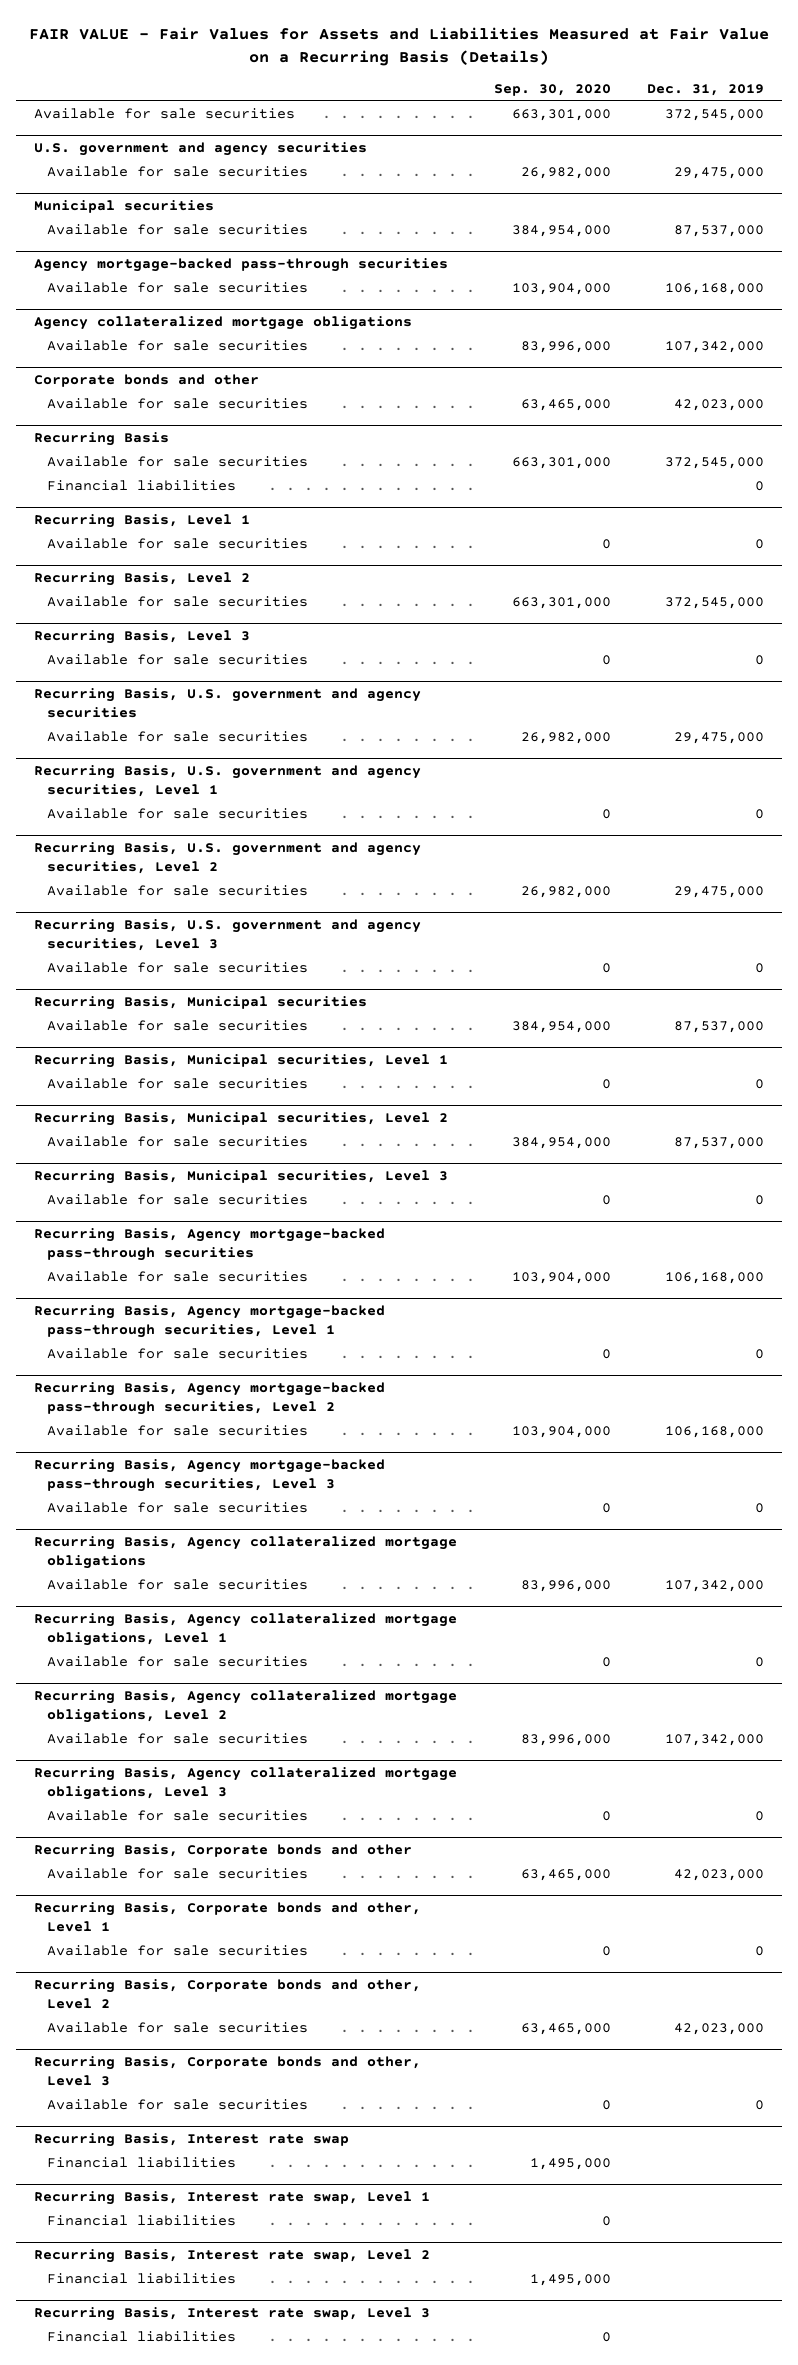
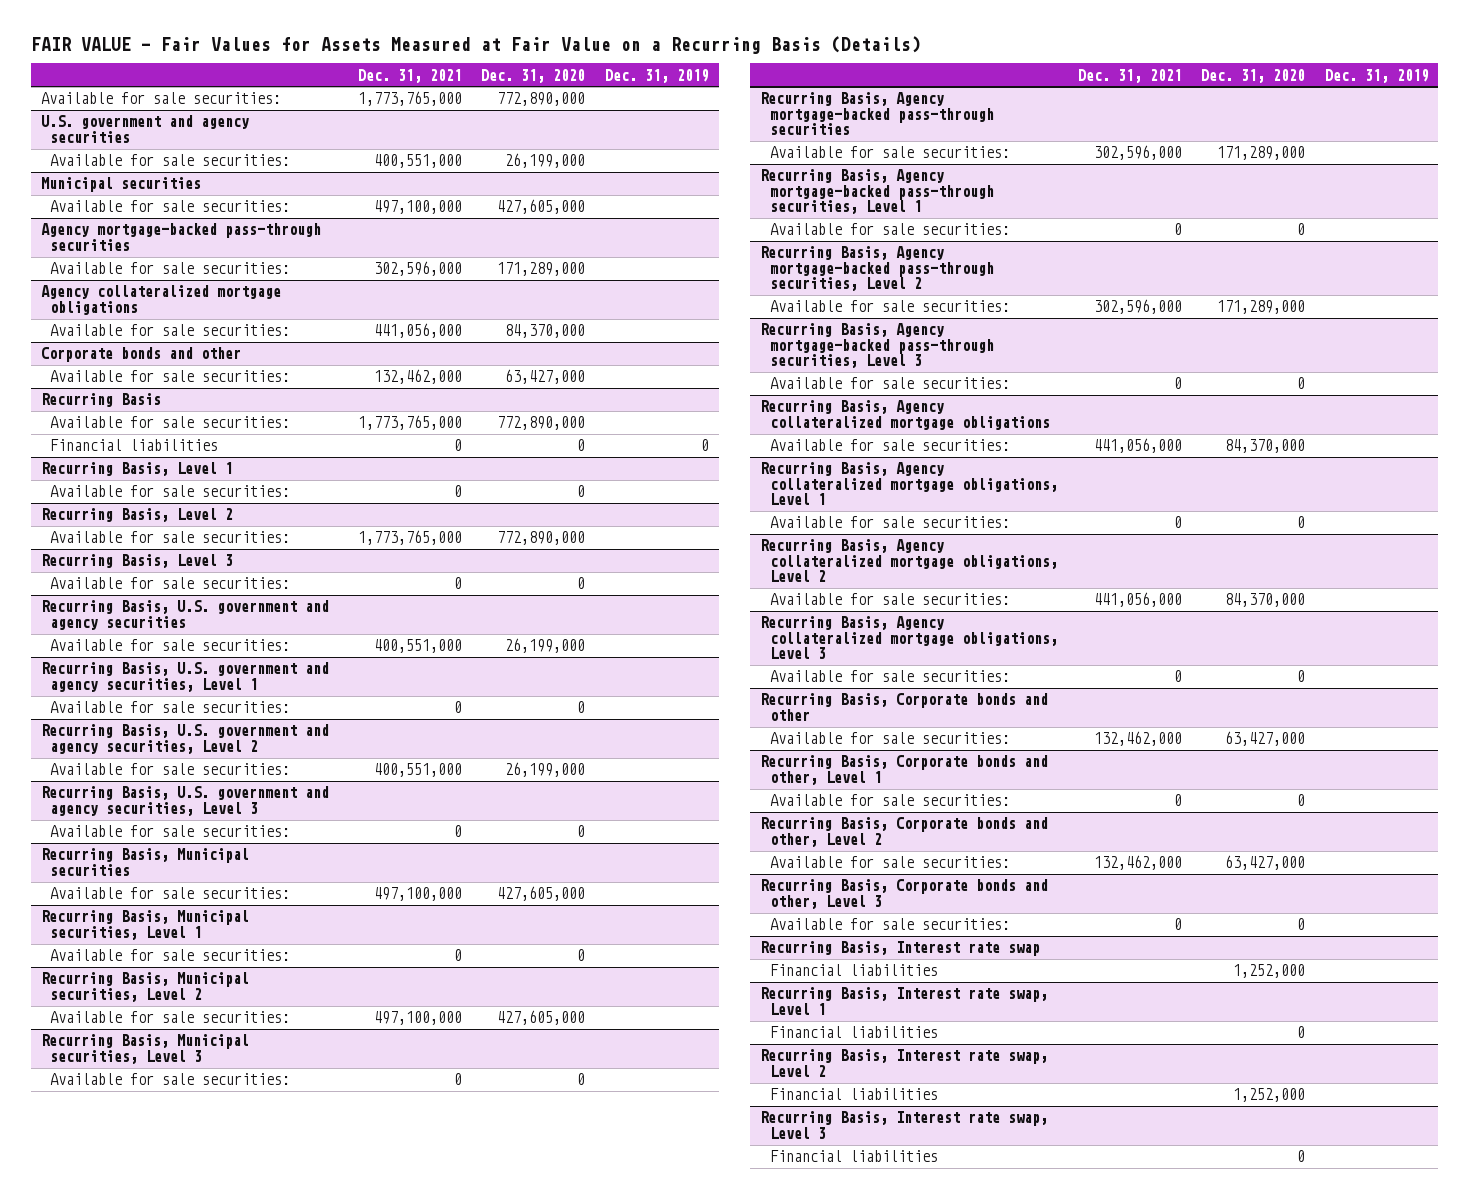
- FAIR VALUE - Fair Values for Assets and Liabilities Measured at Fair Value on a Recurring Basis (Details)
+ FAIR VALUE - Fair Values for Assets Measured at Fair Value on a Recurring Basis (Details)
- | Sep. 30, 2020 | Dec. 31, 2019
+ | Dec. 31, 2021 | Dec. 31, 2020 | Dec. 31, 2019
- Available for sale securities | 663,301,000 | 372,545,000
+ Available for sale securities: | 1,773,765,000 | 772,890,000 |
@ U.S. government and agency securities
- Available for sale securities | 26,982,000 | 29,475,000
+ Available for sale securities: | 400,551,000 | 26,199,000 |
@ Municipal securities
- Available for sale securities | 384,954,000 | 87,537,000
+ Available for sale securities: | 497,100,000 | 427,605,000 |
@ Agency mortgage-backed pass-through securities
- Available for sale securities | 103,904,000 | 106,168,000
+ Available for sale securities: | 302,596,000 | 171,289,000 |
@ Agency collateralized mortgage obligations
- Available for sale securities | 83,996,000 | 107,342,000
+ Available for sale securities: | 441,056,000 | 84,370,000 |
@ Corporate bonds and other
- Available for sale securities | 63,465,000 | 42,023,000
+ Available for sale securities: | 132,462,000 | 63,427,000 |
@ Recurring Basis
- Available for sale securities | 663,301,000 | 372,545,000
+ Available for sale securities: | 1,773,765,000 | 772,890,000 |
@ Recurring Basis, Level 1
- Available for sale securities | 0 | 0
+ Available for sale securities: | 0 | 0 |
@ Recurring Basis, Level 2
- Available for sale securities | 663,301,000 | 372,545,000
+ Available for sale securities: | 1,773,765,000 | 772,890,000 |
@ Recurring Basis, Level 3
- Available for sale securities | 0 | 0
+ Available for sale securities: | 0 | 0 |
@ Recurring Basis, U.S. government and agency securities
- Available for sale securities | 26,982,000 | 29,475,000
+ Available for sale securities: | 400,551,000 | 26,199,000 |
@ Recurring Basis, U.S. government and agency securities, Level 1
- Available for sale securities | 0 | 0
+ Available for sale securities: | 0 | 0 |
@ Recurring Basis, U.S. government and agency securities, Level 2
- Available for sale securities | 26,982,000 | 29,475,000
+ Available for sale securities: | 400,551,000 | 26,199,000 |
@ Recurring Basis, U.S. government and agency securities, Level 3
- Available for sale securities | 0 | 0
+ Available for sale securities: | 0 | 0 |
@ Recurring Basis, Municipal securities
- Available for sale securities | 384,954,000 | 87,537,000
+ Available for sale securities: | 497,100,000 | 427,605,000 |
@ Recurring Basis, Municipal securities, Level 1
- Available for sale securities | 0 | 0
+ Available for sale securities: | 0 | 0 |
@ Recurring Basis, Municipal securities, Level 2
- Available for sale securities | 384,954,000 | 87,537,000
+ Available for sale securities: | 497,100,000 | 427,605,000 |
@ Recurring Basis, Municipal securities, Level 3
- Available for sale securities | 0 | 0
+ Available for sale securities: | 0 | 0 |
@ Recurring Basis, Agency mortgage-backed pass-through securities
- Available for sale securities | 103,904,000 | 106,168,000
+ Available for sale securities: | 302,596,000 | 171,289,000 |
@ Recurring Basis, Agency mortgage-backed pass-through securities, Level 1
- Available for sale securities | 0 | 0
+ Available for sale securities: | 0 | 0 |
@ Recurring Basis, Agency mortgage-backed pass-through securities, Level 2
- Available for sale securities | 103,904,000 | 106,168,000
+ Available for sale securities: | 302,596,000 | 171,289,000 |
@ Recurring Basis, Agency mortgage-backed pass-through securities, Level 3
- Available for sale securities | 0 | 0
+ Available for sale securities: | 0 | 0 |
@ Recurring Basis, Agency collateralized mortgage obligations
- Available for sale securities | 83,996,000 | 107,342,000
+ Available for sale securities: | 441,056,000 | 84,370,000 |
@ Recurring Basis, Agency collateralized mortgage obligations, Level 1
- Available for sale securities | 0 | 0
+ Available for sale securities: | 0 | 0 |
@ Recurring Basis, Agency collateralized mortgage obligations, Level 2
- Available for sale securities | 83,996,000 | 107,342,000
+ Available for sale securities: | 441,056,000 | 84,370,000 |
@ Recurring Basis, Agency collateralized mortgage obligations, Level 3
- Available for sale securities | 0 | 0
+ Available for sale securities: | 0 | 0 |
@ Recurring Basis, Corporate bonds and other
- Available for sale securities | 63,465,000 | 42,023,000
+ Available for sale securities: | 132,462,000 | 63,427,000 |
@ Recurring Basis, Corporate bonds and other, Level 1
- Available for sale securities | 0 | 0
+ Available for sale securities: | 0 | 0 |
@ Recurring Basis, Corporate bonds and other, Level 2
- Available for sale securities | 63,465,000 | 42,023,000
+ Available for sale securities: | 132,462,000 | 63,427,000 |
@ Recurring Basis, Corporate bonds and other, Level 3
- Available for sale securities | 0 | 0
+ Available for sale securities: | 0 | 0 |

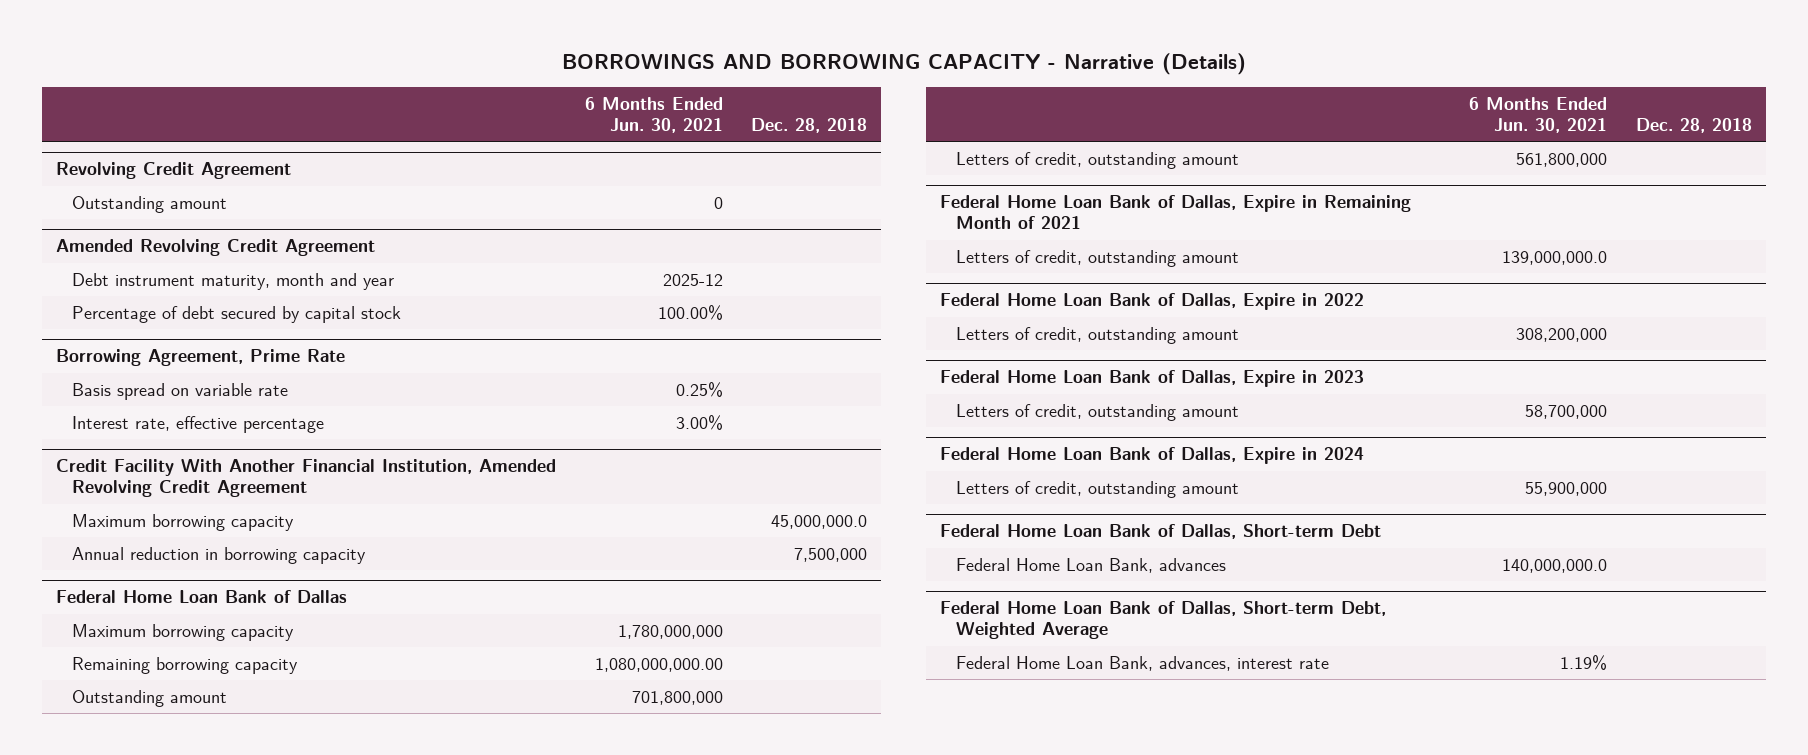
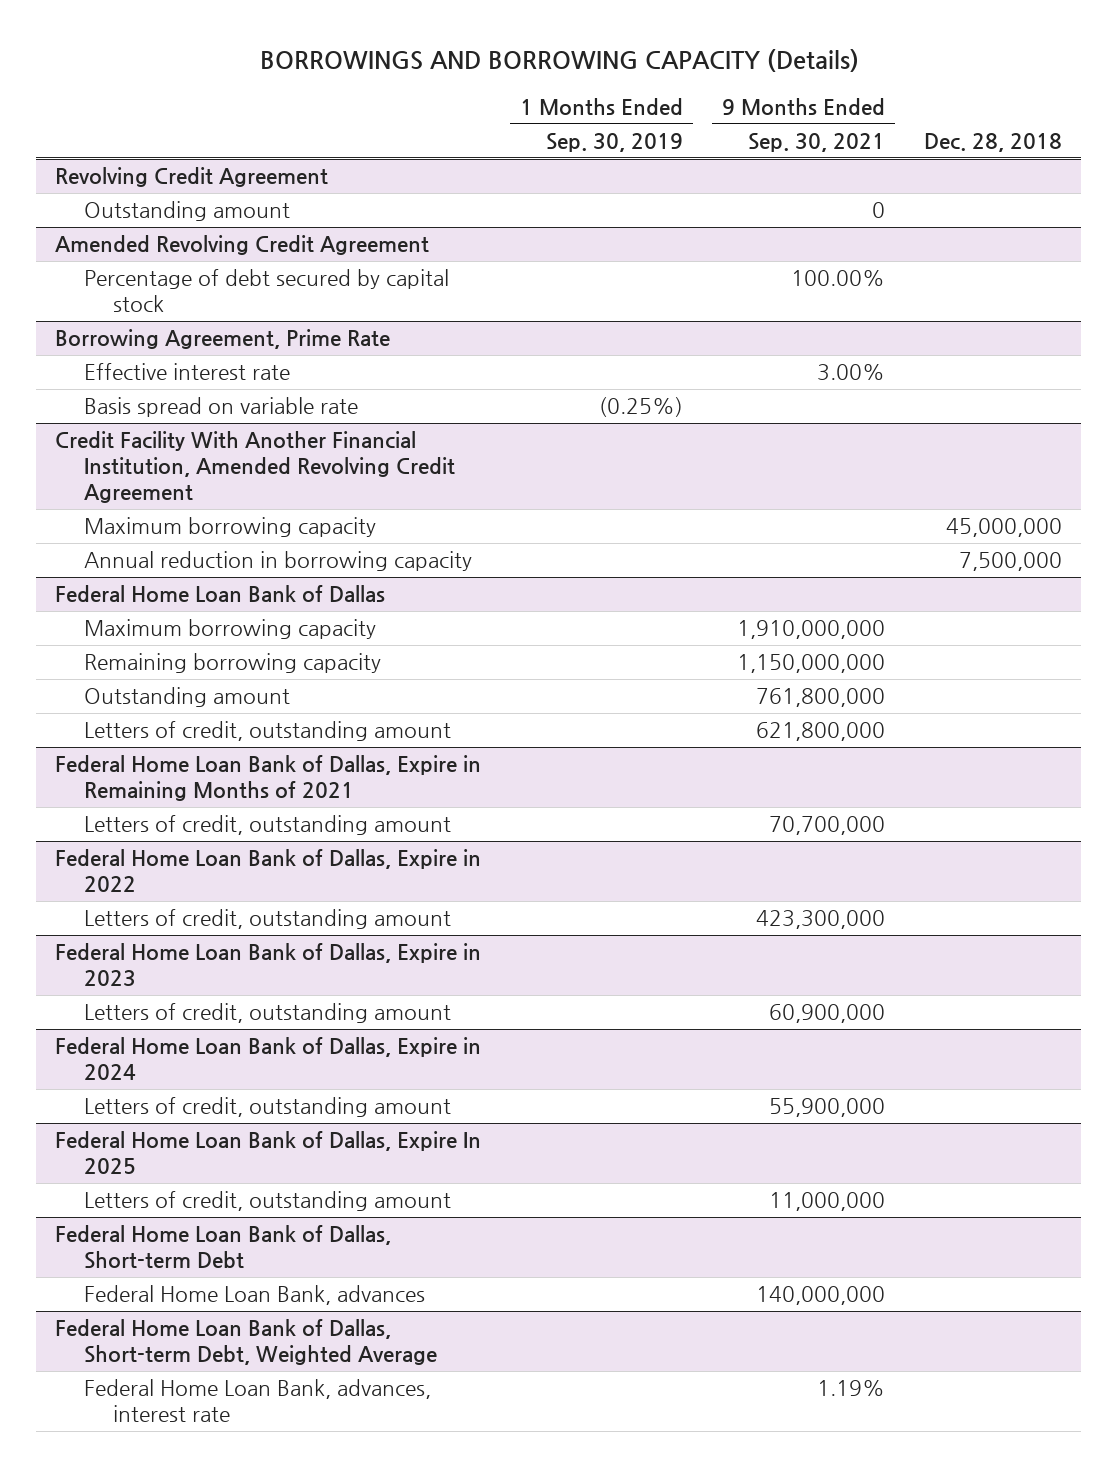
- BORROWINGS AND BORROWING CAPACITY - Narrative (Details)
+ BORROWINGS AND BORROWING CAPACITY (Details)
- | 6 Months Ended Jun. 30, 2021 | Dec. 28, 2018
+ | 1 Months Ended Sep. 30, 2019 | 9 Months Ended Sep. 30, 2021 | Dec. 28, 2018
@ Amended Revolving Credit Agreement
- Debt instrument maturity, month and year | 2025-12 |
@ Borrowing Agreement, Prime Rate
+ Effective interest rate | | 3.00% |
- Interest rate, effective percentage | 3.00% |
@ Credit Facility With Another Financial Institution, Amended Revolving Credit Agreement
- Maximum borrowing capacity | | 45,000,000.0
+ Maximum borrowing capacity | | | 45,000,000
- Federal Home Loan Bank of Dallas, Expire in Remaining Month of 2021
+ Federal Home Loan Bank of Dallas, Expire in Remaining Months of 2021
+ Federal Home Loan Bank of Dallas, Expire In 2025
+ Letters of credit, outstanding amount | | 11,000,000 |

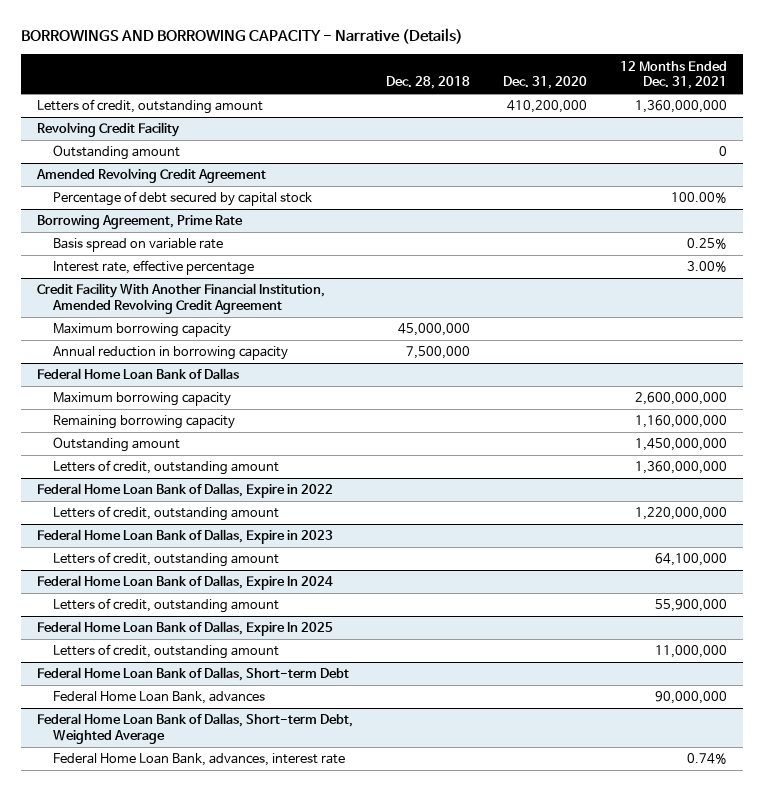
- BORROWINGS AND BORROWING CAPACITY (Details)
+ BORROWINGS AND BORROWING CAPACITY - Narrative (Details)
- | 1 Months Ended Sep. 30, 2019 | 9 Months Ended Sep. 30, 2021 | Dec. 28, 2018
+ | Dec. 28, 2018 | Dec. 31, 2020 | 12 Months Ended Dec. 31, 2021
- Revolving Credit Agreement
+ Letters of credit, outstanding amount | | 410,200,000 | 1,360,000,000
+ Revolving Credit Facility
@ Borrowing Agreement, Prime Rate
- Effective interest rate | | 3.00% |
+ Interest rate, effective percentage | | | 3.00%
- Federal Home Loan Bank of Dallas, Expire in Remaining Months of 2021
- Letters of credit, outstanding amount | | 70,700,000 |
- Federal Home Loan Bank of Dallas, Expire in 2024
+ Federal Home Loan Bank of Dallas, Expire In 2024

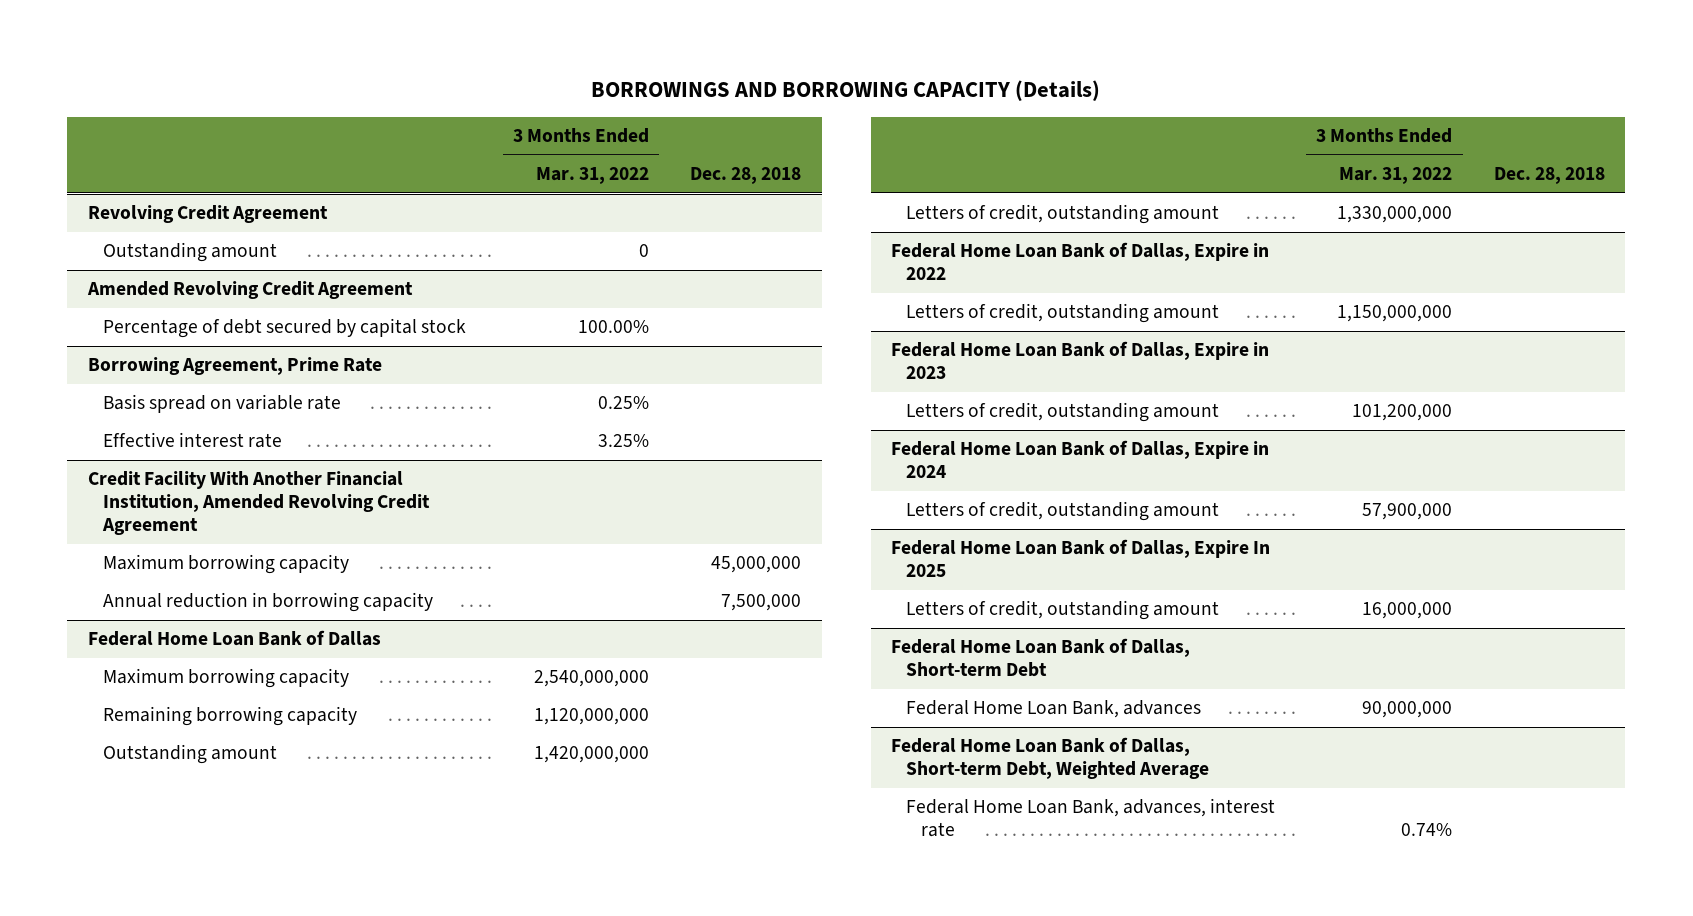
- BORROWINGS AND BORROWING CAPACITY - Narrative (Details)
+ BORROWINGS AND BORROWING CAPACITY (Details)
- | Dec. 28, 2018 | Dec. 31, 2020 | 12 Months Ended Dec. 31, 2021
+ | 3 Months Ended Mar. 31, 2022 | Dec. 28, 2018
- Letters of credit, outstanding amount | | 410,200,000 | 1,360,000,000
- Revolving Credit Facility
+ Revolving Credit Agreement
@ Borrowing Agreement, Prime Rate
- Interest rate, effective percentage | | | 3.00%
+ Effective interest rate | 3.25% |
- Federal Home Loan Bank of Dallas, Expire In 2024
+ Federal Home Loan Bank of Dallas, Expire in 2024

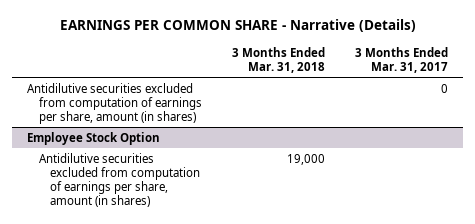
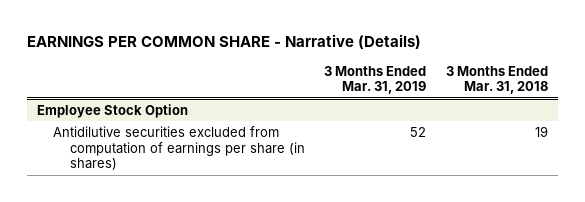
- | 3 Months Ended Mar. 31, 2018 | 3 Months Ended Mar. 31, 2017
+ | 3 Months Ended Mar. 31, 2019 | 3 Months Ended Mar. 31, 2018
- Antidilutive securities excluded from computation of earnings per share, amount (in shares) | | 0
@ Employee Stock Option
- Antidilutive securities excluded from computation of earnings per share, amount (in shares) | 19,000 |
+ Antidilutive securities excluded from computation of earnings per share (in shares) | 52 | 19

